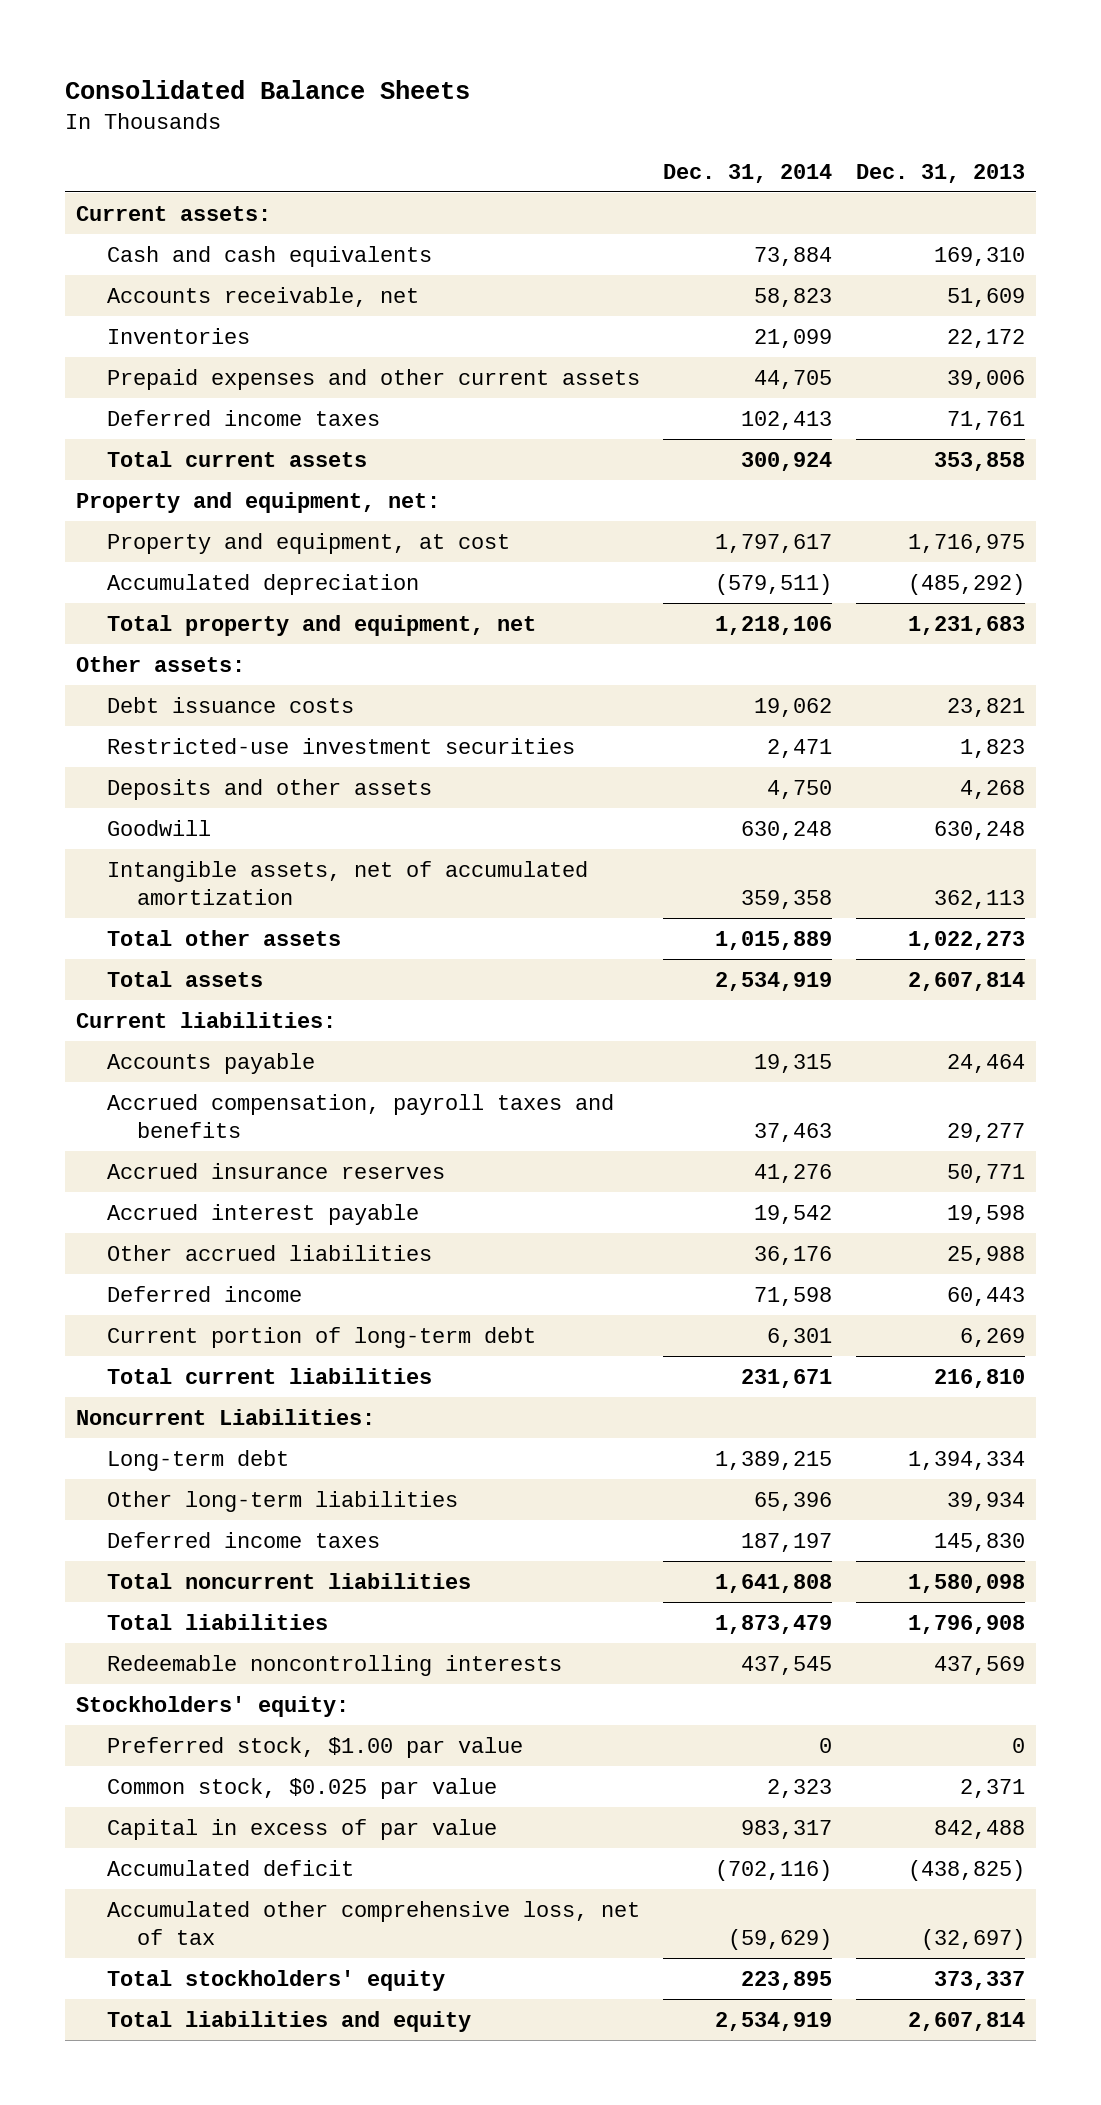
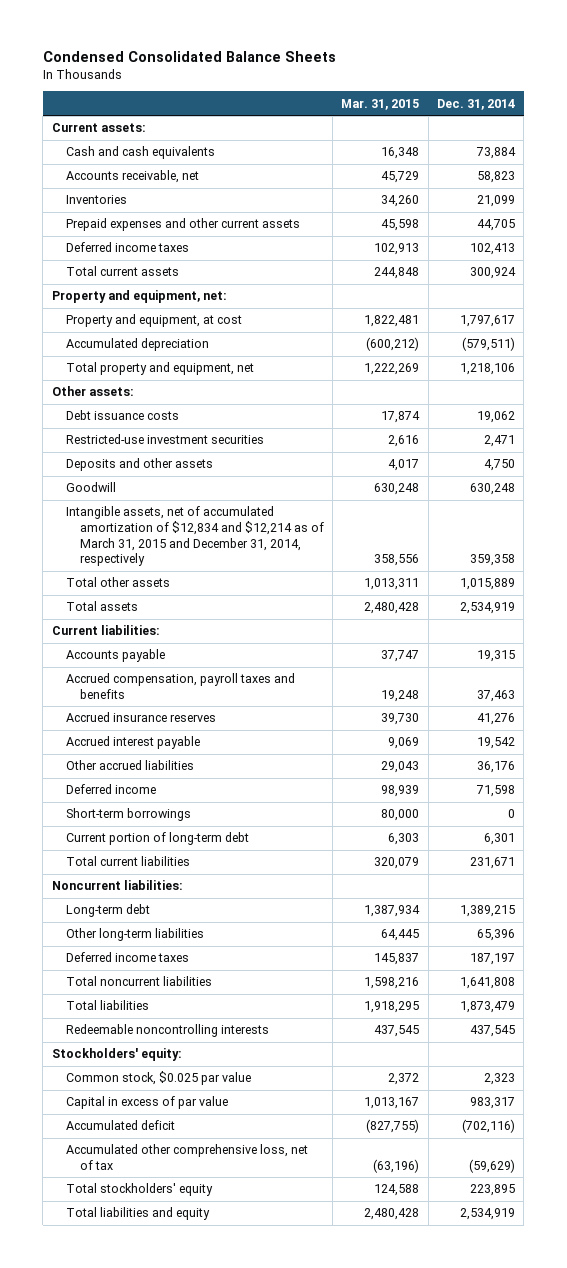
- Consolidated Balance Sheets
+ Condensed Consolidated Balance Sheets
- | Dec. 31, 2014 | Dec. 31, 2013
+ | Mar. 31, 2015 | Dec. 31, 2014
- Intangible assets, net of accumulated amortization | 359,358 | 362,113
+ Intangible assets, net of accumulated amortization of $12,834 and $12,214 as of March 31, 2015 and December 31, 2014, respectively | 358,556 | 359,358
+ Short-term borrowings | 80,000 | 0
- Noncurrent Liabilities:
+ Noncurrent liabilities:
- Preferred stock, $1.00 par value | 0 | 0

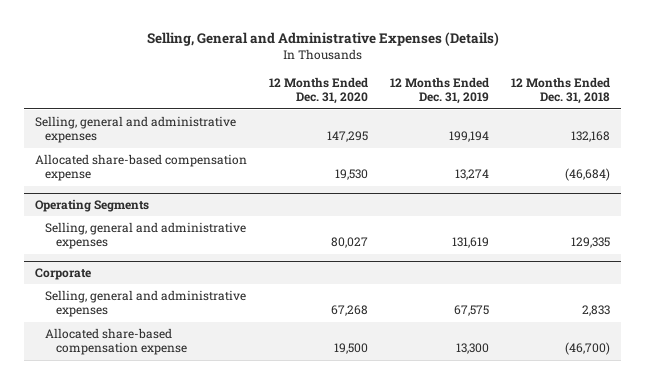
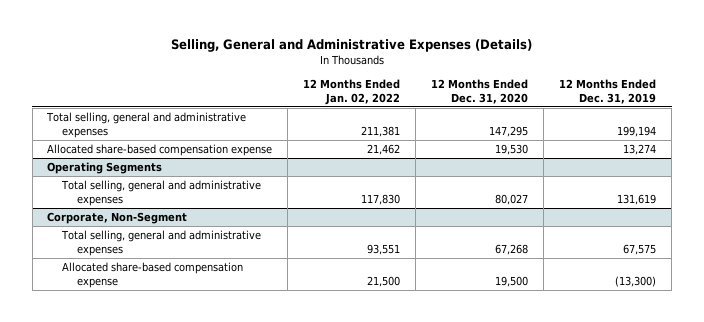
- | 12 Months Ended Dec. 31, 2020 | 12 Months Ended Dec. 31, 2019 | 12 Months Ended Dec. 31, 2018
+ | 12 Months Ended Jan. 02, 2022 | 12 Months Ended Dec. 31, 2020 | 12 Months Ended Dec. 31, 2019
- Selling, general and administrative expenses | 147,295 | 199,194 | 132,168
+ Total selling, general and administrative expenses | 211,381 | 147,295 | 199,194
@ Operating Segments
- Selling, general and administrative expenses | 80,027 | 131,619 | 129,335
- Corporate
- Selling, general and administrative expenses | 67,268 | 67,575 | 2,833
- Allocated share-based compensation expense | 19,500 | 13,300 | (46,700)
@ Operating Segments
+ Total selling, general and administrative expenses | 117,830 | 80,027 | 131,619
+ Corporate, Non-Segment
+ Total selling, general and administrative expenses | 93,551 | 67,268 | 67,575
+ Allocated share-based compensation expense | 21,500 | 19,500 | (13,300)

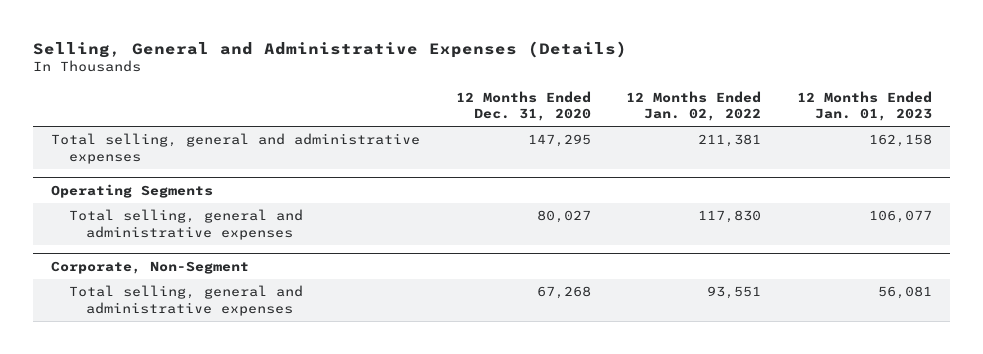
- | 12 Months Ended Jan. 02, 2022 | 12 Months Ended Dec. 31, 2020 | 12 Months Ended Dec. 31, 2019
+ | 12 Months Ended Dec. 31, 2020 | 12 Months Ended Jan. 02, 2022 | 12 Months Ended Jan. 01, 2023
- Allocated share-based compensation expense | 21,462 | 19,530 | 13,274
@ Corporate, Non-Segment
- Allocated share-based compensation expense | 21,500 | 19,500 | (13,300)

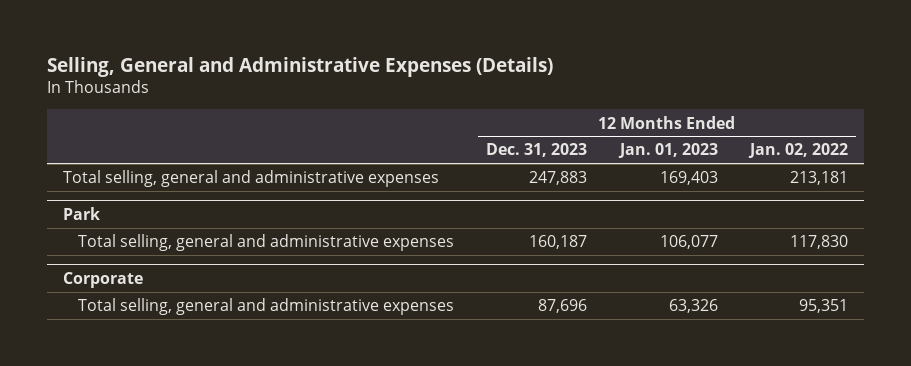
- | 12 Months Ended Dec. 31, 2020 | 12 Months Ended Jan. 02, 2022 | 12 Months Ended Jan. 01, 2023
+ | 12 Months Ended Dec. 31, 2023 | 12 Months Ended Jan. 01, 2023 | 12 Months Ended Jan. 02, 2022
- Total selling, general and administrative expenses | 147,295 | 211,381 | 162,158
- Operating Segments
+ Total selling, general and administrative expenses | 247,883 | 169,403 | 213,181
+ Park
- Corporate, Non-Segment
- Total selling, general and administrative expenses | 67,268 | 93,551 | 56,081
+ Corporate
+ Total selling, general and administrative expenses | 87,696 | 63,326 | 95,351

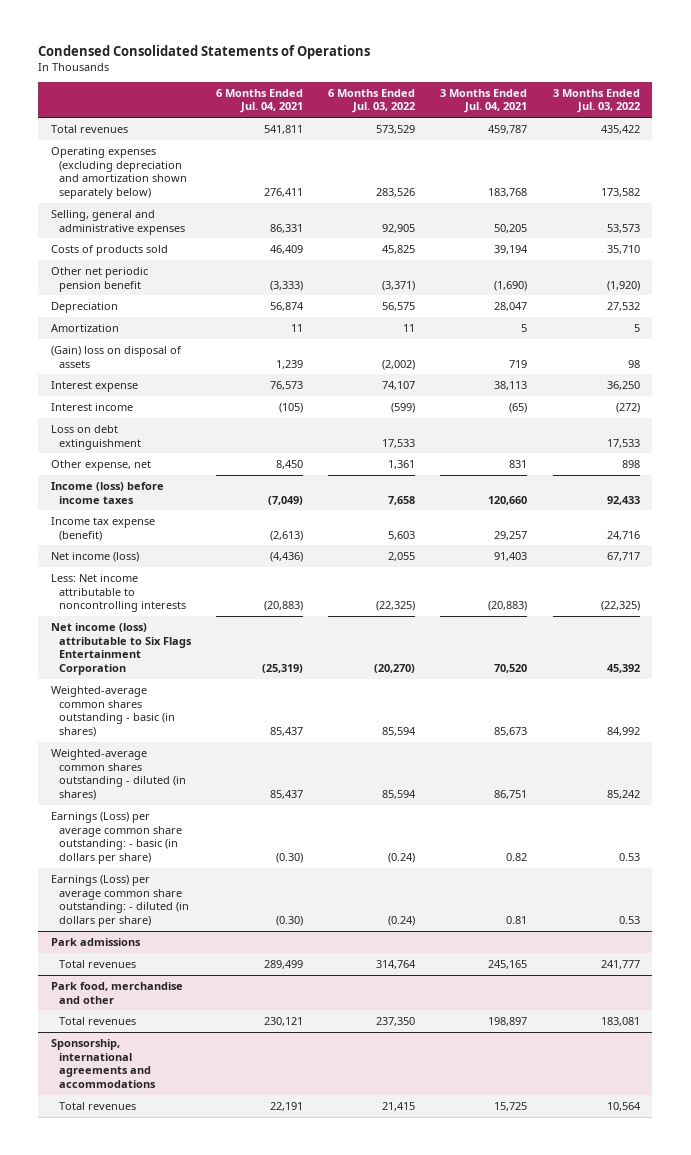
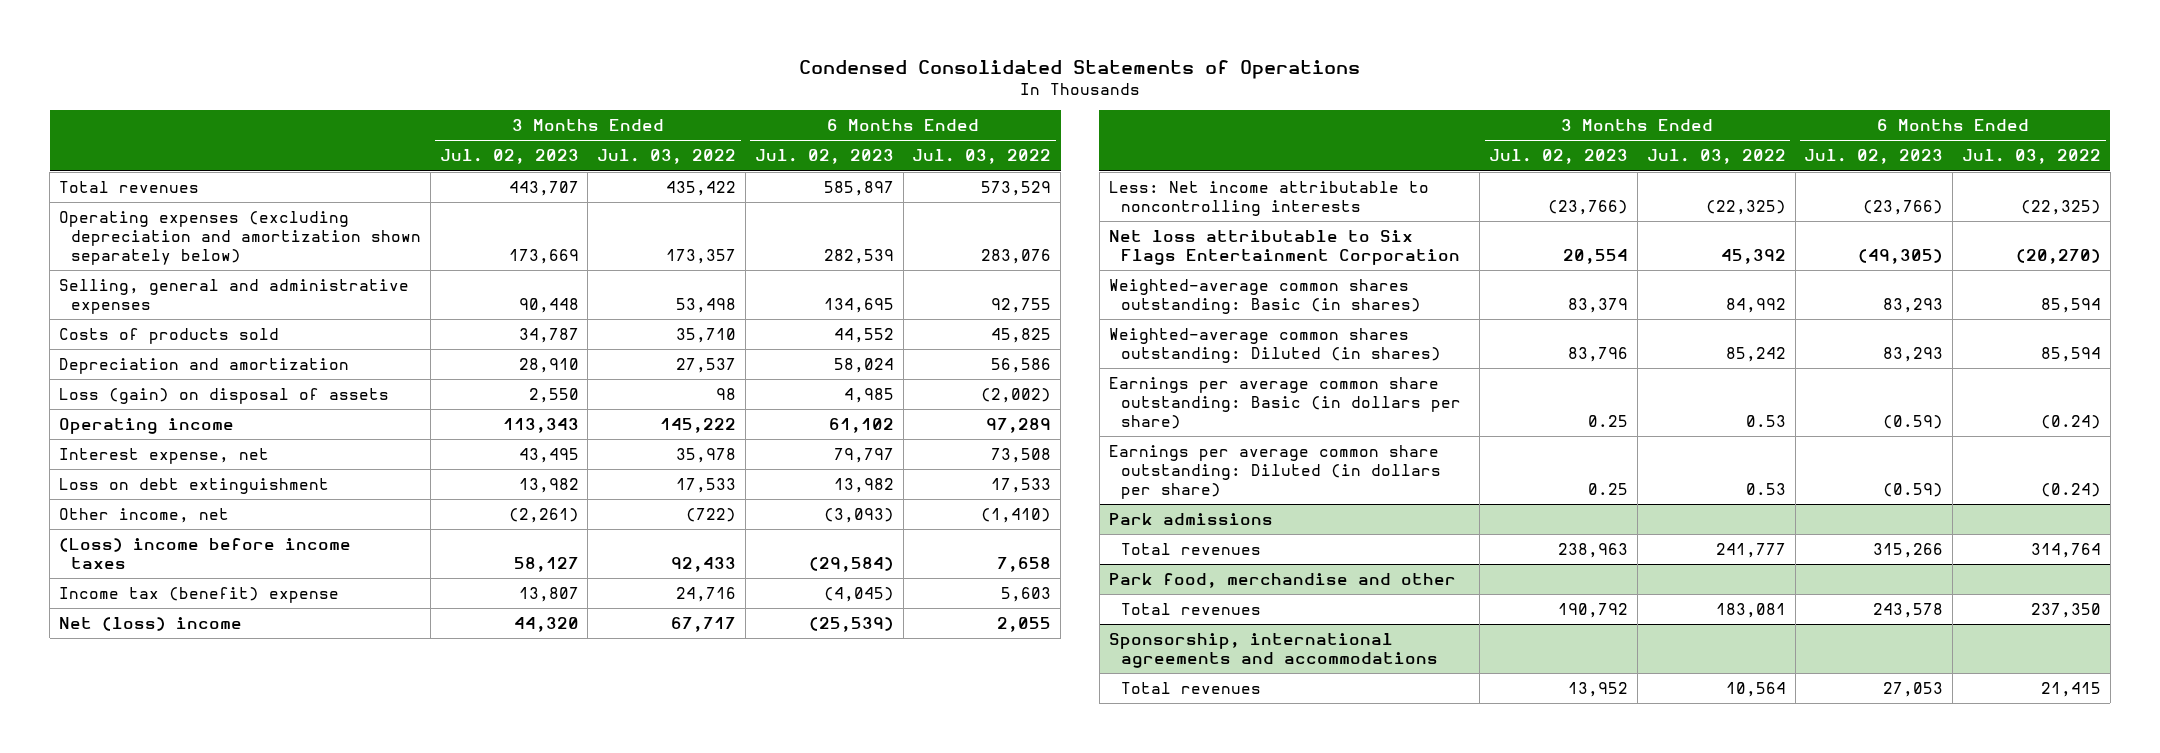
- | 6 Months Ended Jul. 04, 2021 | 6 Months Ended Jul. 03, 2022 | 3 Months Ended Jul. 04, 2021 | 3 Months Ended Jul. 03, 2022
+ | 3 Months Ended Jul. 02, 2023 | 3 Months Ended Jul. 03, 2022 | 6 Months Ended Jul. 02, 2023 | 6 Months Ended Jul. 03, 2022
- Operating expenses (excluding depreciation and amortization shown separately below) | 276,411 | 283,526 | 183,768 | 173,582
- Selling, general and administrative expenses | 86,331 | 92,905 | 50,205 | 53,573
+ Operating expenses (excluding depreciation and amortization shown separately below) | 173,669 | 173,357 | 282,539 | 283,076
+ Selling, general and administrative expenses | 90,448 | 53,498 | 134,695 | 92,755
- Other net periodic pension benefit | (3,333) | (3,371) | (1,690) | (1,920)
- Depreciation | 56,874 | 56,575 | 28,047 | 27,532
- Amortization | 11 | 11 | 5 | 5
- (Gain) loss on disposal of assets | 1,239 | (2,002) | 719 | 98
- Interest expense | 76,573 | 74,107 | 38,113 | 36,250
- Interest income | (105) | (599) | (65) | (272)
+ Depreciation and amortization | 28,910 | 27,537 | 58,024 | 56,586
+ Loss (gain) on disposal of assets | 2,550 | 98 | 4,985 | (2,002)
+ Operating income | 113,343 | 145,222 | 61,102 | 97,289
+ Interest expense, net | 43,495 | 35,978 | 79,797 | 73,508
- Other expense, net | 8,450 | 1,361 | 831 | 898
- Income (loss) before income taxes | (7,049) | 7,658 | 120,660 | 92,433
- Income tax expense (benefit) | (2,613) | 5,603 | 29,257 | 24,716
- Net income (loss) | (4,436) | 2,055 | 91,403 | 67,717
+ Other income, net | (2,261) | (722) | (3,093) | (1,410)
+ (Loss) income before income taxes | 58,127 | 92,433 | (29,584) | 7,658
+ Income tax (benefit) expense | 13,807 | 24,716 | (4,045) | 5,603
+ Net (loss) income | 44,320 | 67,717 | (25,539) | 2,055
- Net income (loss) attributable to Six Flags Entertainment Corporation | (25,319) | (20,270) | 70,520 | 45,392
- Weighted-average common shares outstanding - basic (in shares) | 85,437 | 85,594 | 85,673 | 84,992
- Weighted-average common shares outstanding - diluted (in shares) | 85,437 | 85,594 | 86,751 | 85,242
- Earnings (Loss) per average common share outstanding: - basic (in dollars per share) | (0.30) | (0.24) | 0.82 | 0.53
- Earnings (Loss) per average common share outstanding: - diluted (in dollars per share) | (0.30) | (0.24) | 0.81 | 0.53
+ Net loss attributable to Six Flags Entertainment Corporation | 20,554 | 45,392 | (49,305) | (20,270)
+ Weighted-average common shares outstanding: Basic (in shares) | 83,379 | 84,992 | 83,293 | 85,594
+ Weighted-average common shares outstanding: Diluted (in shares) | 83,796 | 85,242 | 83,293 | 85,594
+ Earnings per average common share outstanding: Basic (in dollars per share) | 0.25 | 0.53 | (0.59) | (0.24)
+ Earnings per average common share outstanding: Diluted (in dollars per share) | 0.25 | 0.53 | (0.59) | (0.24)

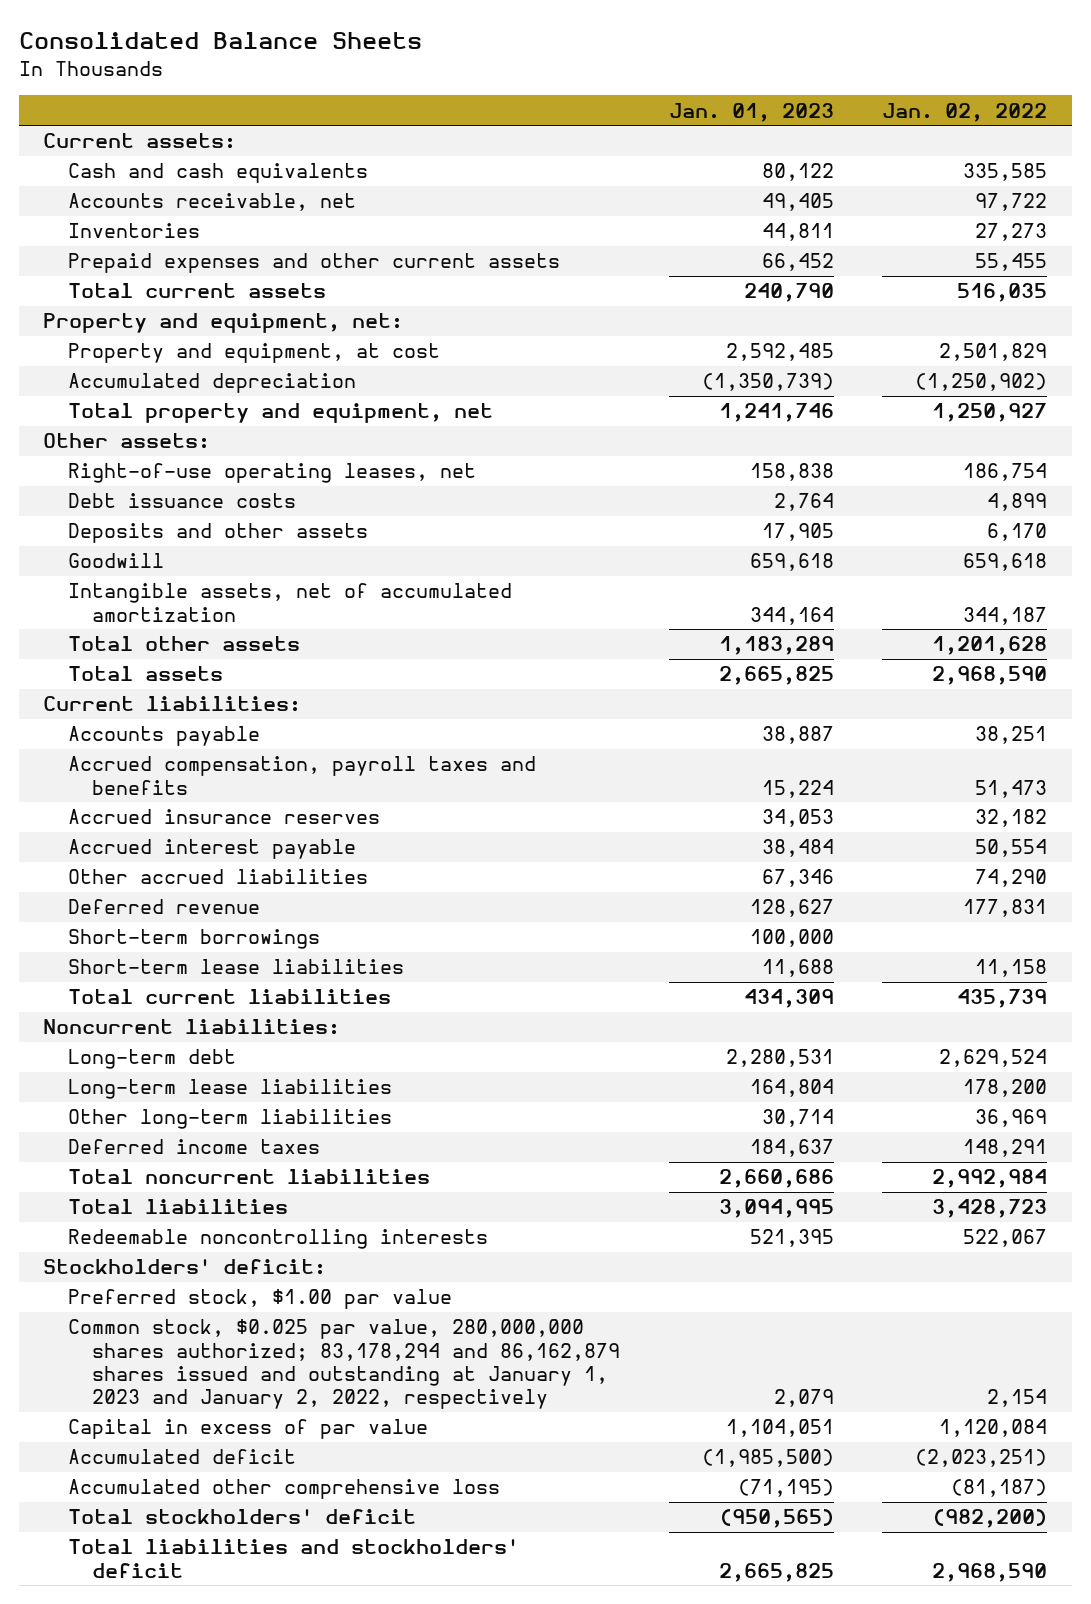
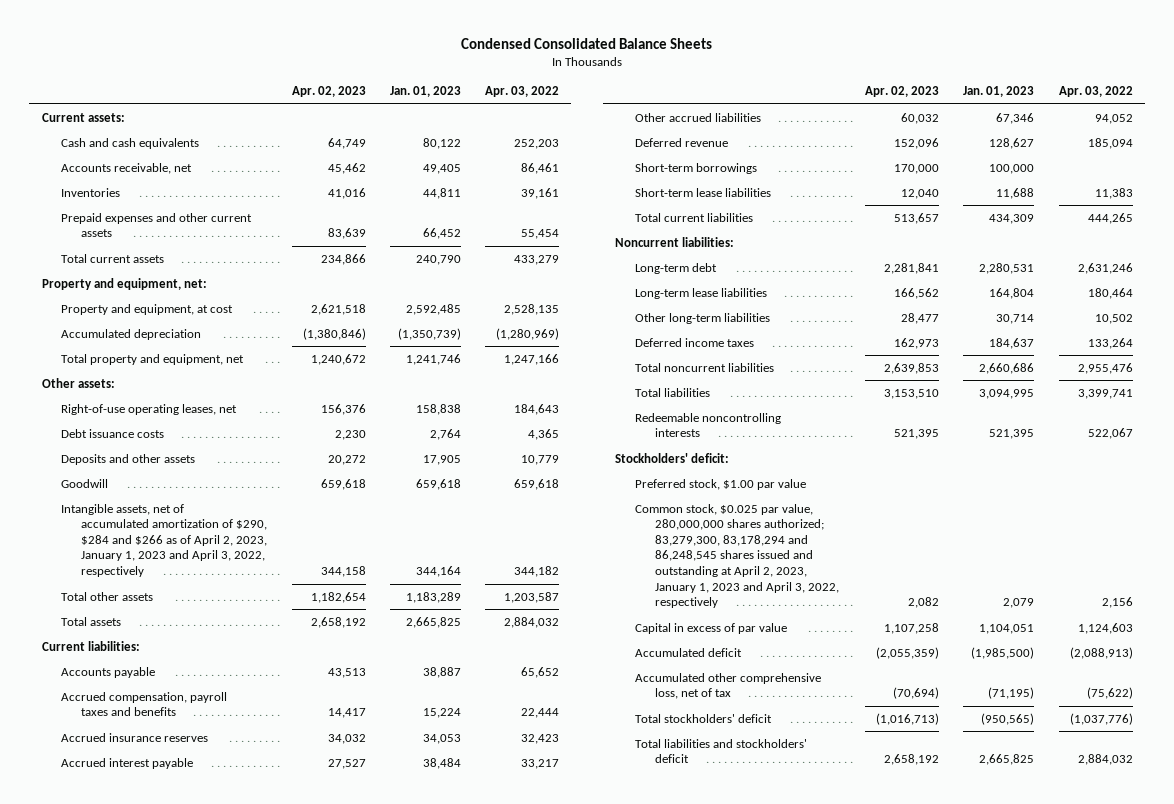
- Consolidated Balance Sheets
+ Condensed Consolidated Balance Sheets
- | Jan. 01, 2023 | Jan. 02, 2022
+ | Apr. 02, 2023 | Jan. 01, 2023 | Apr. 03, 2022
- Intangible assets, net of accumulated amortization | 344,164 | 344,187
+ Intangible assets, net of accumulated amortization of $290, $284 and $266 as of April 2, 2023, January 1, 2023 and April 3, 2022, respectively | 344,158 | 344,164 | 344,182
- Common stock, $0.025 par value, 280,000,000 shares authorized; 83,178,294 and 86,162,879 shares issued and outstanding at January 1, 2023 and January 2, 2022, respectively | 2,079 | 2,154
+ Common stock, $0.025 par value, 280,000,000 shares authorized; 83,279,300, 83,178,294 and 86,248,545 shares issued and outstanding at April 2, 2023, January 1, 2023 and April 3, 2022, respectively | 2,082 | 2,079 | 2,156
- Accumulated other comprehensive loss | (71,195) | (81,187)
+ Accumulated other comprehensive loss, net of tax | (70,694) | (71,195) | (75,622)

